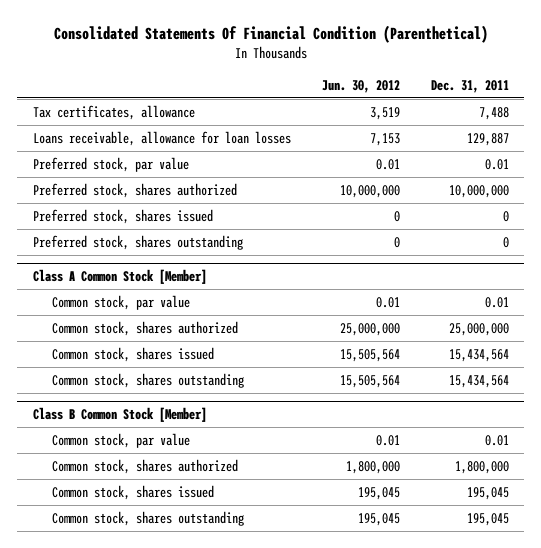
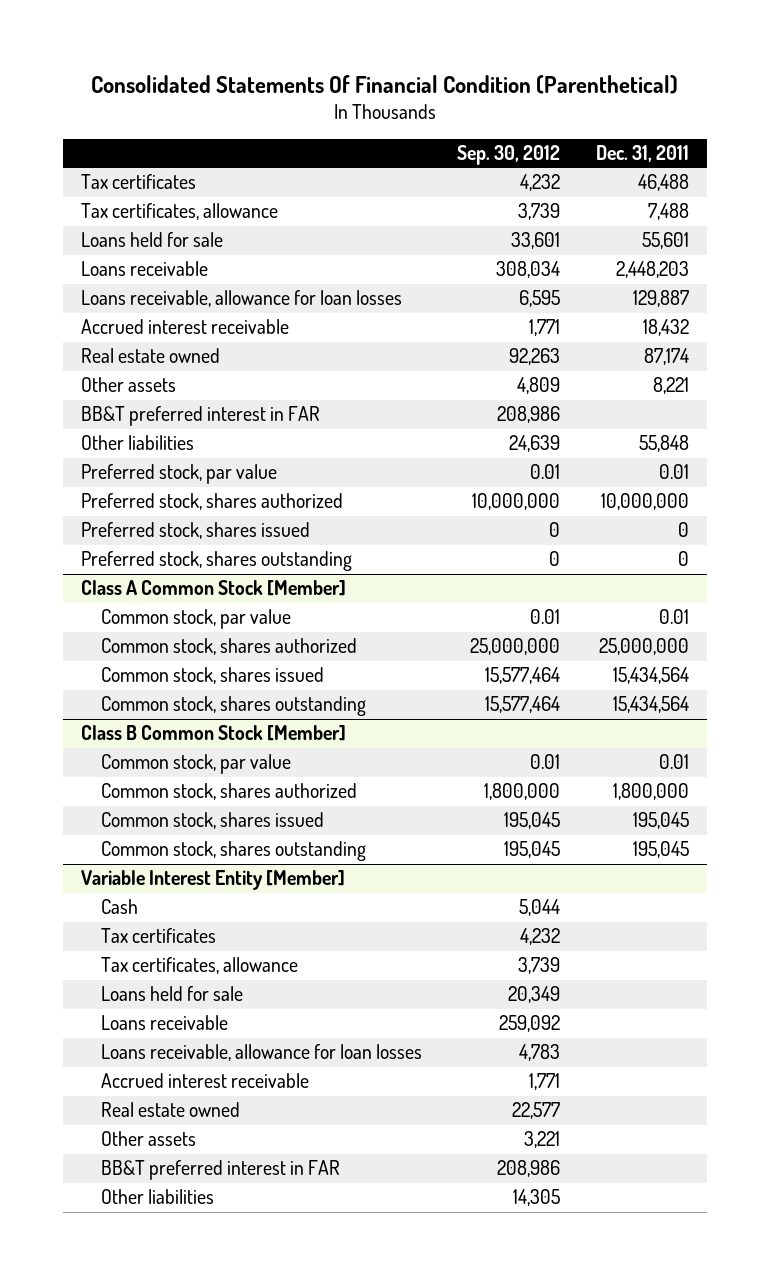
- | Jun. 30, 2012 | Dec. 31, 2011
+ | Sep. 30, 2012 | Dec. 31, 2011
+ Tax certificates | 4,232 | 46,488
+ Loans held for sale | 33,601 | 55,601
+ Loans receivable | 308,034 | 2,448,203
+ Accrued interest receivable | 1,771 | 18,432
+ Real estate owned | 92,263 | 87,174
+ Other assets | 4,809 | 8,221
+ BB&T preferred interest in FAR | 208,986 |
+ Other liabilities | 24,639 | 55,848
+ Variable Interest Entity [Member]
+ Cash | 5,044 |
+ Tax certificates | 4,232 |
+ Tax certificates, allowance | 3,739 |
+ Loans held for sale | 20,349 |
+ Loans receivable | 259,092 |
+ Loans receivable, allowance for loan losses | 4,783 |
+ Accrued interest receivable | 1,771 |
+ Real estate owned | 22,577 |
+ Other assets | 3,221 |
+ BB&T preferred interest in FAR | 208,986 |
+ Other liabilities | 14,305 |

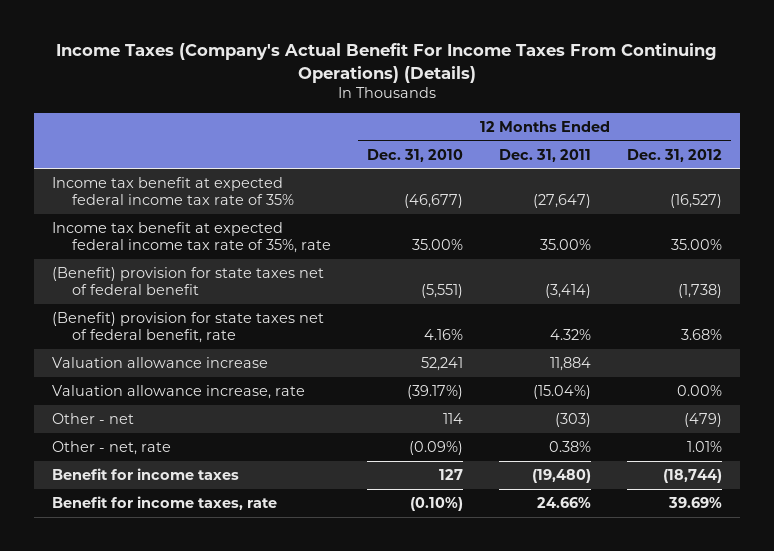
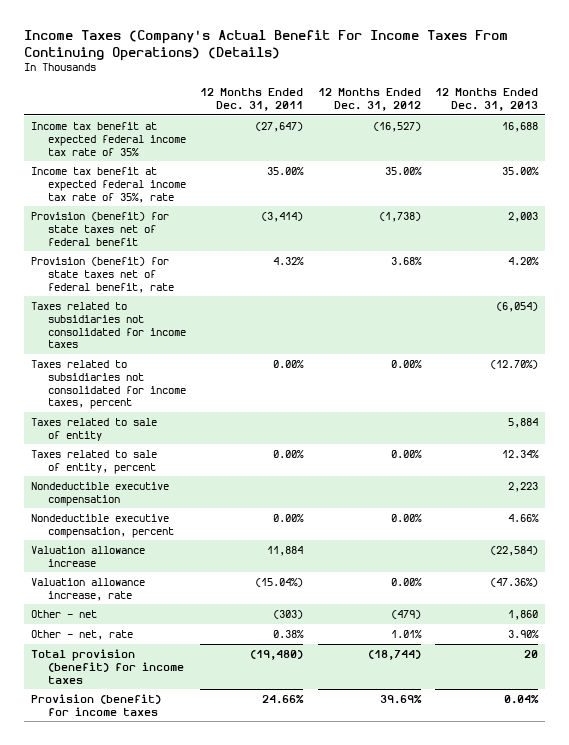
- | 12 Months Ended Dec. 31, 2010 | 12 Months Ended Dec. 31, 2011 | 12 Months Ended Dec. 31, 2012
+ | 12 Months Ended Dec. 31, 2011 | 12 Months Ended Dec. 31, 2012 | 12 Months Ended Dec. 31, 2013
- (Benefit) provision for state taxes net of federal benefit | (5,551) | (3,414) | (1,738)
- (Benefit) provision for state taxes net of federal benefit, rate | 4.16% | 4.32% | 3.68%
+ Provision (benefit) for state taxes net of federal benefit | (3,414) | (1,738) | 2,003
+ Provision (benefit) for state taxes net of federal benefit, rate | 4.32% | 3.68% | 4.20%
+ Taxes related to subsidiaries not consolidated for income taxes | | | (6,054)
+ Taxes related to subsidiaries not consolidated for income taxes, percent | 0.00% | 0.00% | (12.70%)
+ Taxes related to sale of entity | | | 5,884
+ Taxes related to sale of entity, percent | 0.00% | 0.00% | 12.34%
+ Nondeductible executive compensation | | | 2,223
+ Nondeductible executive compensation, percent | 0.00% | 0.00% | 4.66%
- Benefit for income taxes | 127 | (19,480) | (18,744)
- Benefit for income taxes, rate | (0.10%) | 24.66% | 39.69%
+ Total provision (benefit) for income taxes | (19,480) | (18,744) | 20
+ Provision (benefit) for income taxes | 24.66% | 39.69% | 0.04%

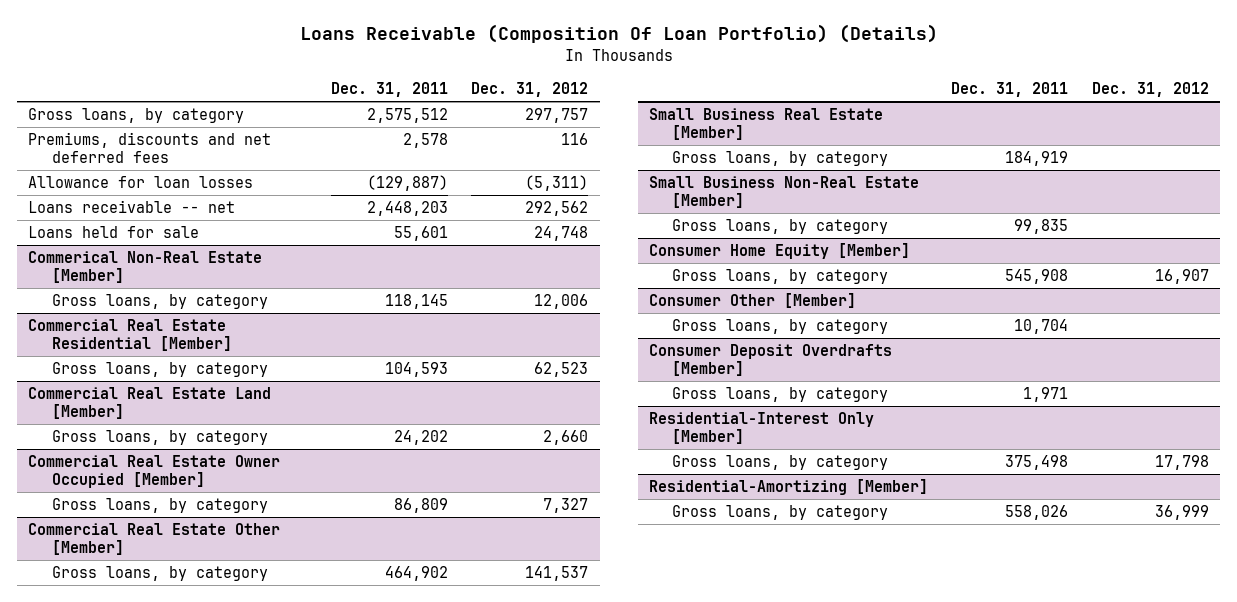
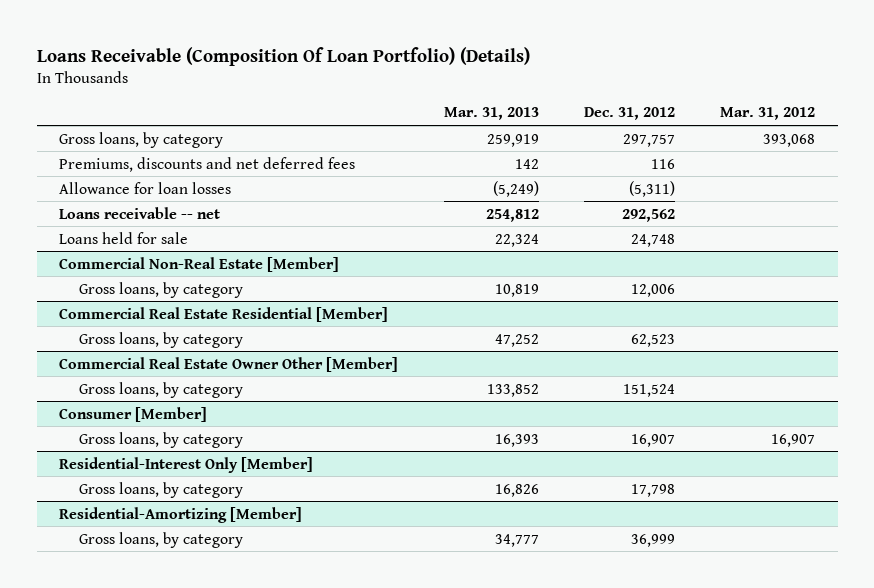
- | Dec. 31, 2011 | Dec. 31, 2012
+ | Mar. 31, 2013 | Dec. 31, 2012 | Mar. 31, 2012
- Commerical Non-Real Estate [Member]
+ Commercial Non-Real Estate [Member]
- Commercial Real Estate Land [Member]
- Gross loans, by category | 24,202 | 2,660
- Commercial Real Estate Owner Occupied [Member]
- Gross loans, by category | 86,809 | 7,327
- Commercial Real Estate Other [Member]
- Gross loans, by category | 464,902 | 141,537
- Small Business Real Estate [Member]
- Gross loans, by category | 184,919 |
- Small Business Non-Real Estate [Member]
- Gross loans, by category | 99,835 |
- Consumer Home Equity [Member]
+ Commercial Real Estate Owner Other [Member]
+ Gross loans, by category | 133,852 | 151,524 |
+ Consumer [Member]
- Consumer Other [Member]
- Gross loans, by category | 10,704 |
- Consumer Deposit Overdrafts [Member]
- Gross loans, by category | 1,971 |

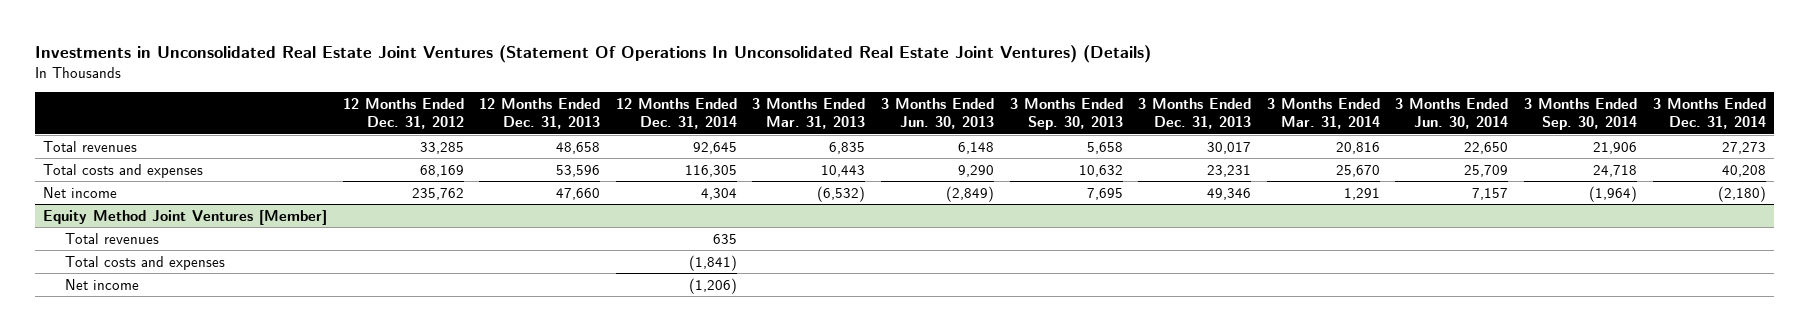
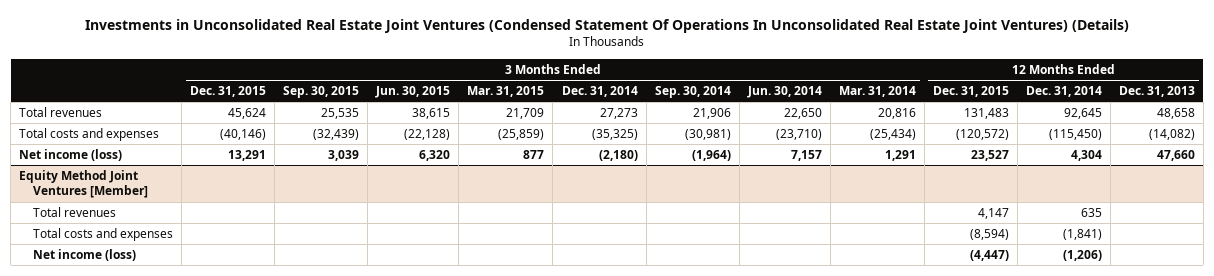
- Investments in Unconsolidated Real Estate Joint Ventures (Statement Of Operations In Unconsolidated Real Estate Joint Ventures) (Details)
+ Investments in Unconsolidated Real Estate Joint Ventures (Condensed Statement Of Operations In Unconsolidated Real Estate Joint Ventures) (Details)
- | 12 Months Ended Dec. 31, 2012 | 12 Months Ended Dec. 31, 2013 | 12 Months Ended Dec. 31, 2014 | 3 Months Ended Mar. 31, 2013 | 3 Months Ended Jun. 30, 2013 | 3 Months Ended Sep. 30, 2013 | 3 Months Ended Dec. 31, 2013 | 3 Months Ended Mar. 31, 2014 | 3 Months Ended Jun. 30, 2014 | 3 Months Ended Sep. 30, 2014 | 3 Months Ended Dec. 31, 2014
+ | 3 Months Ended Dec. 31, 2015 | 3 Months Ended Sep. 30, 2015 | 3 Months Ended Jun. 30, 2015 | 3 Months Ended Mar. 31, 2015 | 3 Months Ended Dec. 31, 2014 | 3 Months Ended Sep. 30, 2014 | 3 Months Ended Jun. 30, 2014 | 3 Months Ended Mar. 31, 2014 | 12 Months Ended Dec. 31, 2015 | 12 Months Ended Dec. 31, 2014 | 12 Months Ended Dec. 31, 2013
- Total costs and expenses | 68,169 | 53,596 | 116,305 | 10,443 | 9,290 | 10,632 | 23,231 | 25,670 | 25,709 | 24,718 | 40,208
- Net income | 235,762 | 47,660 | 4,304 | (6,532) | (2,849) | 7,695 | 49,346 | 1,291 | 7,157 | (1,964) | (2,180)
+ Total costs and expenses | (40,146) | (32,439) | (22,128) | (25,859) | (35,325) | (30,981) | (23,710) | (25,434) | (120,572) | (115,450) | (14,082)
+ Net income (loss) | 13,291 | 3,039 | 6,320 | 877 | (2,180) | (1,964) | 7,157 | 1,291 | 23,527 | 4,304 | 47,660
@ Equity Method Joint Ventures [Member]
- Net income | | | (1,206) | | | | | | | |
+ Net income (loss) | | | | | | | | | (4,447) | (1,206) |

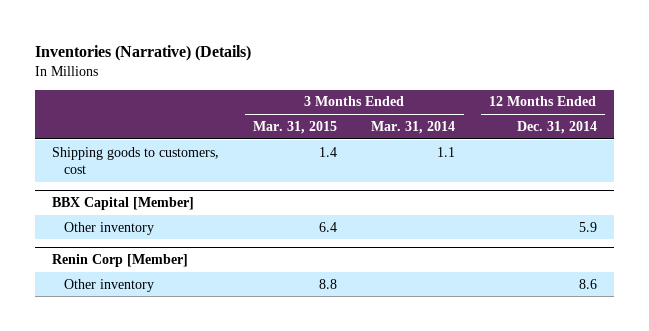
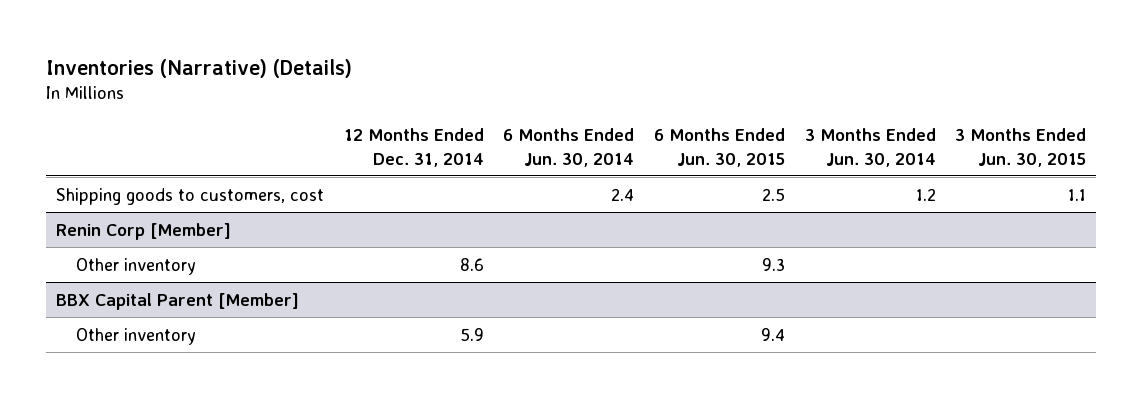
- | 3 Months Ended Mar. 31, 2015 | 3 Months Ended Mar. 31, 2014 | 12 Months Ended Dec. 31, 2014
+ | 12 Months Ended Dec. 31, 2014 | 6 Months Ended Jun. 30, 2014 | 6 Months Ended Jun. 30, 2015 | 3 Months Ended Jun. 30, 2014 | 3 Months Ended Jun. 30, 2015
- BBX Capital [Member]
- Other inventory | 6.4 | | 5.9
+ BBX Capital Parent [Member]
+ Other inventory | 5.9 | | 9.4 | |

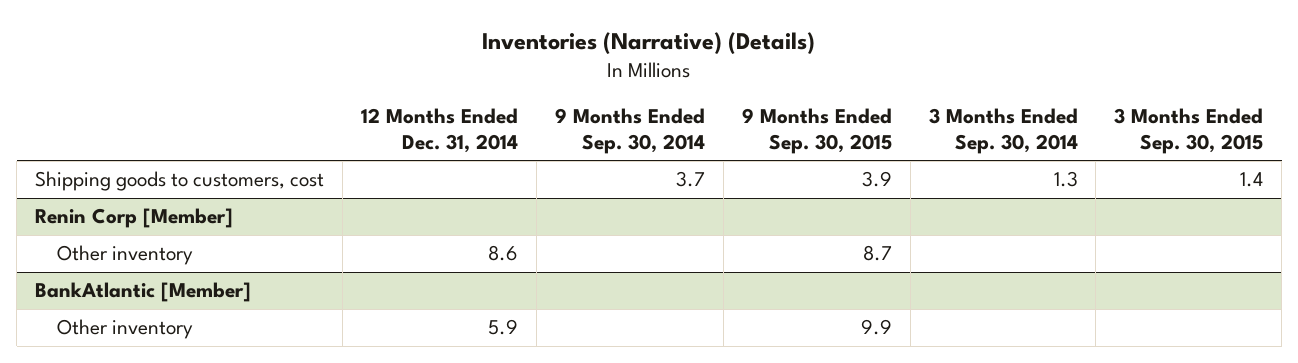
- | 12 Months Ended Dec. 31, 2014 | 6 Months Ended Jun. 30, 2014 | 6 Months Ended Jun. 30, 2015 | 3 Months Ended Jun. 30, 2014 | 3 Months Ended Jun. 30, 2015
+ | 12 Months Ended Dec. 31, 2014 | 9 Months Ended Sep. 30, 2014 | 9 Months Ended Sep. 30, 2015 | 3 Months Ended Sep. 30, 2014 | 3 Months Ended Sep. 30, 2015
- BBX Capital Parent [Member]
+ BankAtlantic [Member]

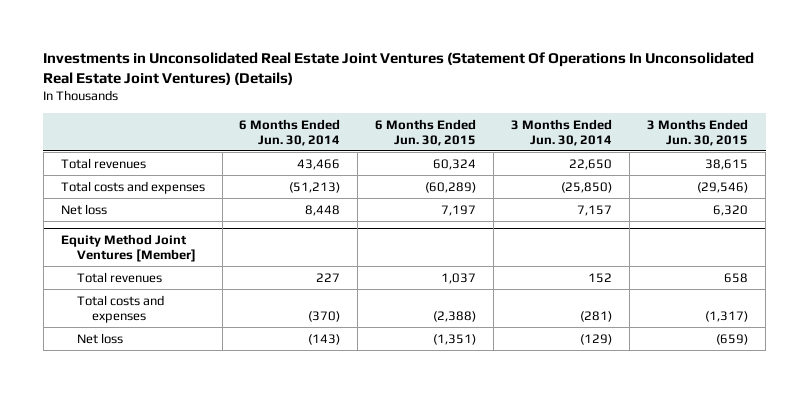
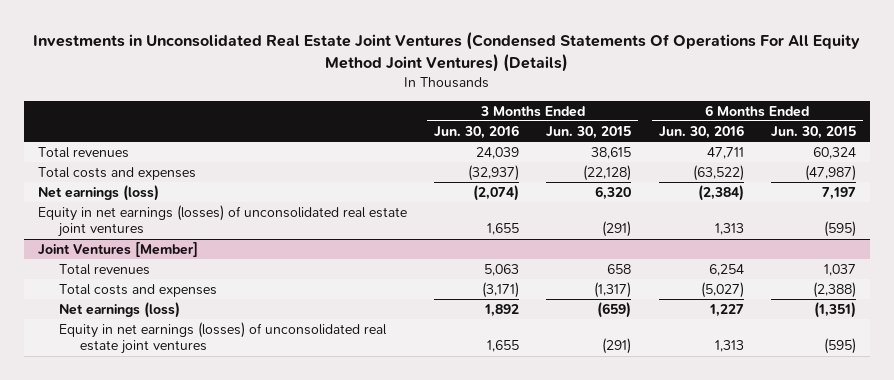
- Investments in Unconsolidated Real Estate Joint Ventures (Statement Of Operations In Unconsolidated Real Estate Joint Ventures) (Details)
+ Investments in Unconsolidated Real Estate Joint Ventures (Condensed Statements Of Operations For All Equity Method Joint Ventures) (Details)
- | 6 Months Ended Jun. 30, 2014 | 6 Months Ended Jun. 30, 2015 | 3 Months Ended Jun. 30, 2014 | 3 Months Ended Jun. 30, 2015
+ | 3 Months Ended Jun. 30, 2016 | 3 Months Ended Jun. 30, 2015 | 6 Months Ended Jun. 30, 2016 | 6 Months Ended Jun. 30, 2015
- Total costs and expenses | (51,213) | (60,289) | (25,850) | (29,546)
- Net loss | 8,448 | 7,197 | 7,157 | 6,320
- Equity Method Joint Ventures [Member]
+ Total costs and expenses | (32,937) | (22,128) | (63,522) | (47,987)
+ Net earnings (loss) | (2,074) | 6,320 | (2,384) | 7,197
+ Equity in net earnings (losses) of unconsolidated real estate joint ventures | 1,655 | (291) | 1,313 | (595)
+ Joint Ventures [Member]
- Net loss | (143) | (1,351) | (129) | (659)
+ Net earnings (loss) | 1,892 | (659) | 1,227 | (1,351)
+ Equity in net earnings (losses) of unconsolidated real estate joint ventures | 1,655 | (291) | 1,313 | (595)

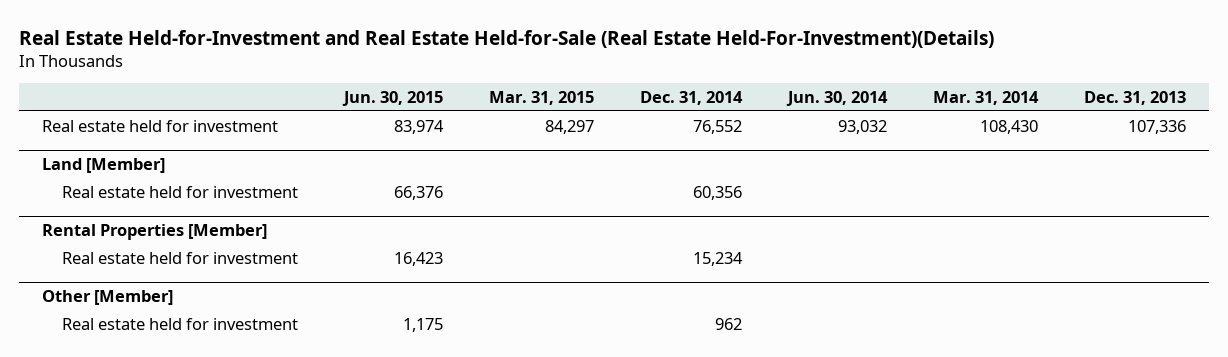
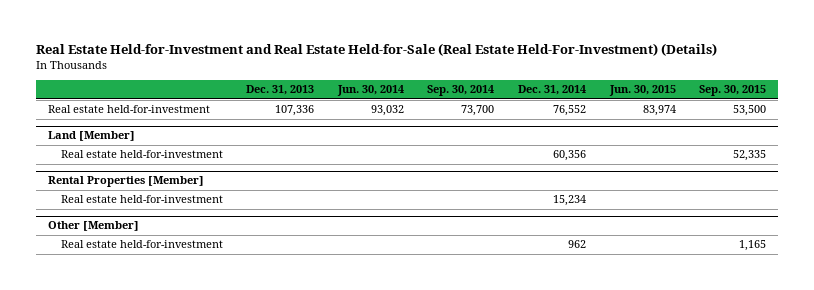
- Real Estate Held-for-Investment and Real Estate Held-for-Sale (Real Estate Held-For-Investment)(Details)
+ Real Estate Held-for-Investment and Real Estate Held-for-Sale (Real Estate Held-For-Investment) (Details)
- | Jun. 30, 2015 | Mar. 31, 2015 | Dec. 31, 2014 | Jun. 30, 2014 | Mar. 31, 2014 | Dec. 31, 2013
+ | Dec. 31, 2013 | Jun. 30, 2014 | Sep. 30, 2014 | Dec. 31, 2014 | Jun. 30, 2015 | Sep. 30, 2015
- Real estate held for investment | 83,974 | 84,297 | 76,552 | 93,032 | 108,430 | 107,336
+ Real estate held-for-investment | 107,336 | 93,032 | 73,700 | 76,552 | 83,974 | 53,500
@ Land [Member]
- Real estate held for investment | 66,376 | | 60,356 | | |
+ Real estate held-for-investment | | | | 60,356 | | 52,335
@ Rental Properties [Member]
- Real estate held for investment | 16,423 | | 15,234 | | |
+ Real estate held-for-investment | | | | 15,234 | |
@ Other [Member]
- Real estate held for investment | 1,175 | | 962 | | |
+ Real estate held-for-investment | | | | 962 | | 1,165

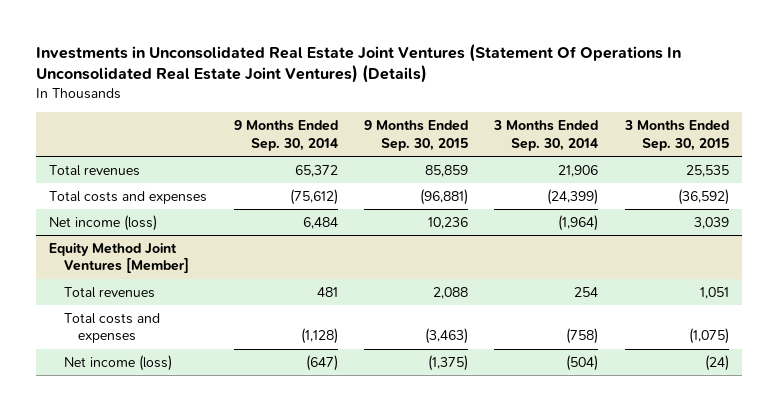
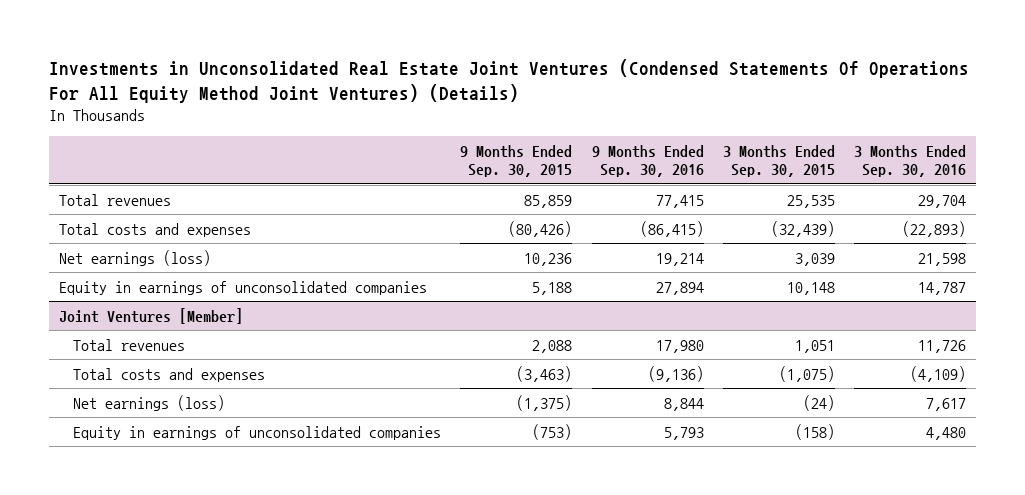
- Investments in Unconsolidated Real Estate Joint Ventures (Statement Of Operations In Unconsolidated Real Estate Joint Ventures) (Details)
+ Investments in Unconsolidated Real Estate Joint Ventures (Condensed Statements Of Operations For All Equity Method Joint Ventures) (Details)
- | 9 Months Ended Sep. 30, 2014 | 9 Months Ended Sep. 30, 2015 | 3 Months Ended Sep. 30, 2014 | 3 Months Ended Sep. 30, 2015
+ | 9 Months Ended Sep. 30, 2015 | 9 Months Ended Sep. 30, 2016 | 3 Months Ended Sep. 30, 2015 | 3 Months Ended Sep. 30, 2016
- Total costs and expenses | (75,612) | (96,881) | (24,399) | (36,592)
- Net income (loss) | 6,484 | 10,236 | (1,964) | 3,039
- Equity Method Joint Ventures [Member]
+ Total costs and expenses | (80,426) | (86,415) | (32,439) | (22,893)
+ Net earnings (loss) | 10,236 | 19,214 | 3,039 | 21,598
+ Equity in earnings of unconsolidated companies | 5,188 | 27,894 | 10,148 | 14,787
+ Joint Ventures [Member]
- Net income (loss) | (647) | (1,375) | (504) | (24)
+ Net earnings (loss) | (1,375) | 8,844 | (24) | 7,617
+ Equity in earnings of unconsolidated companies | (753) | 5,793 | (158) | 4,480

